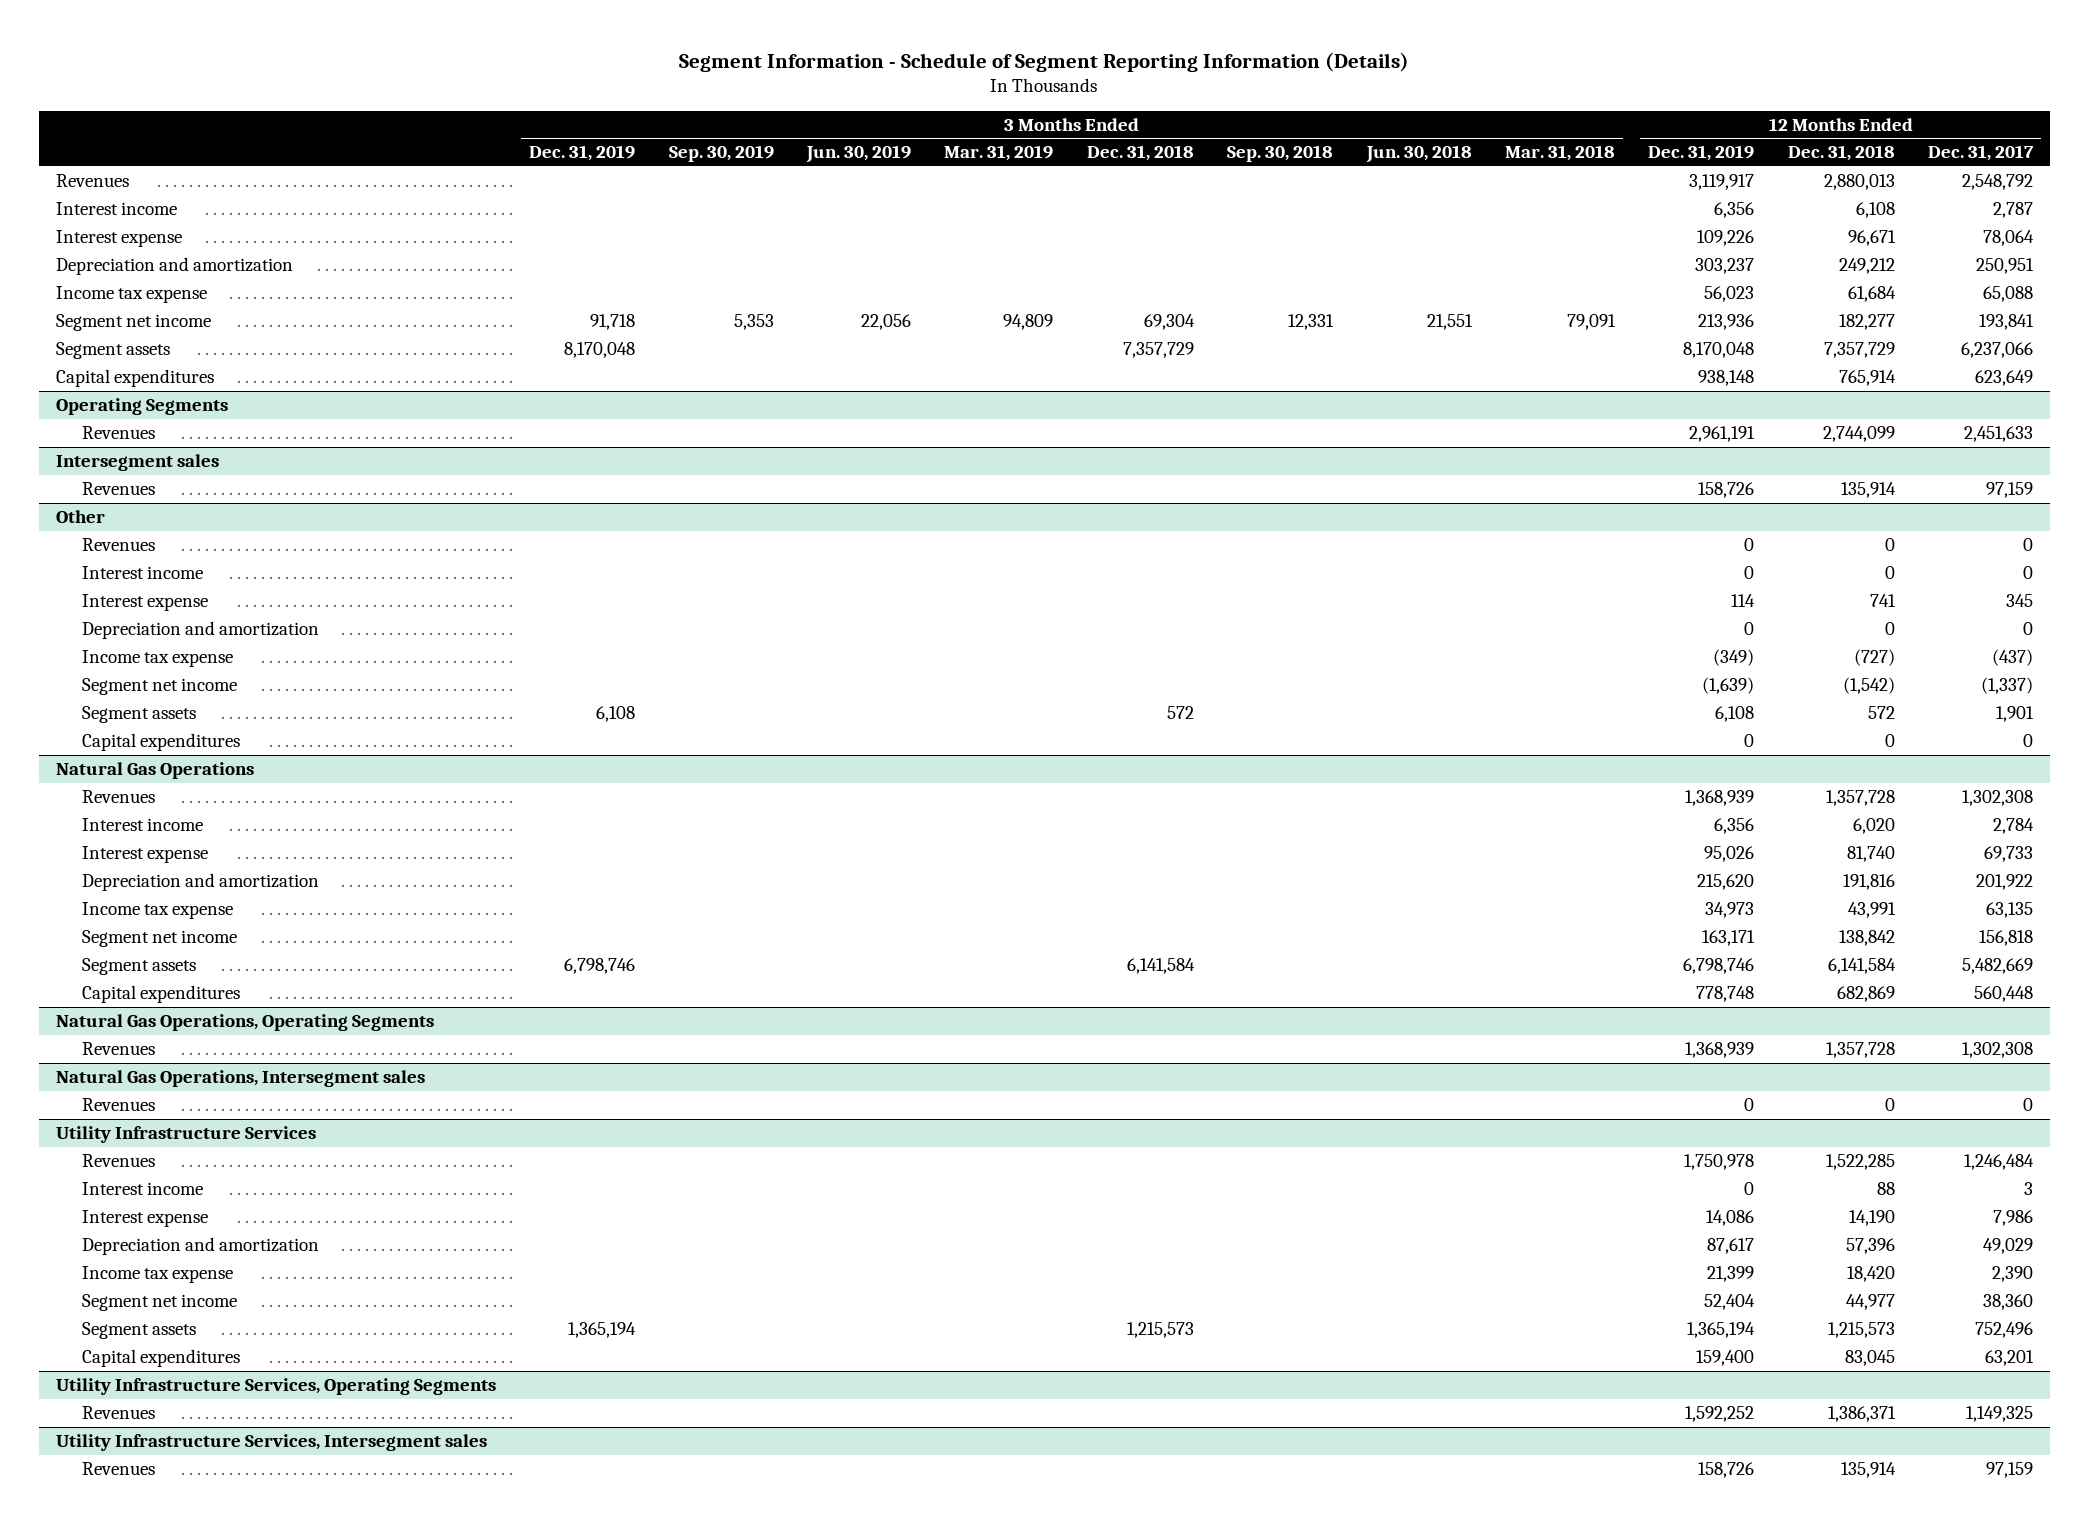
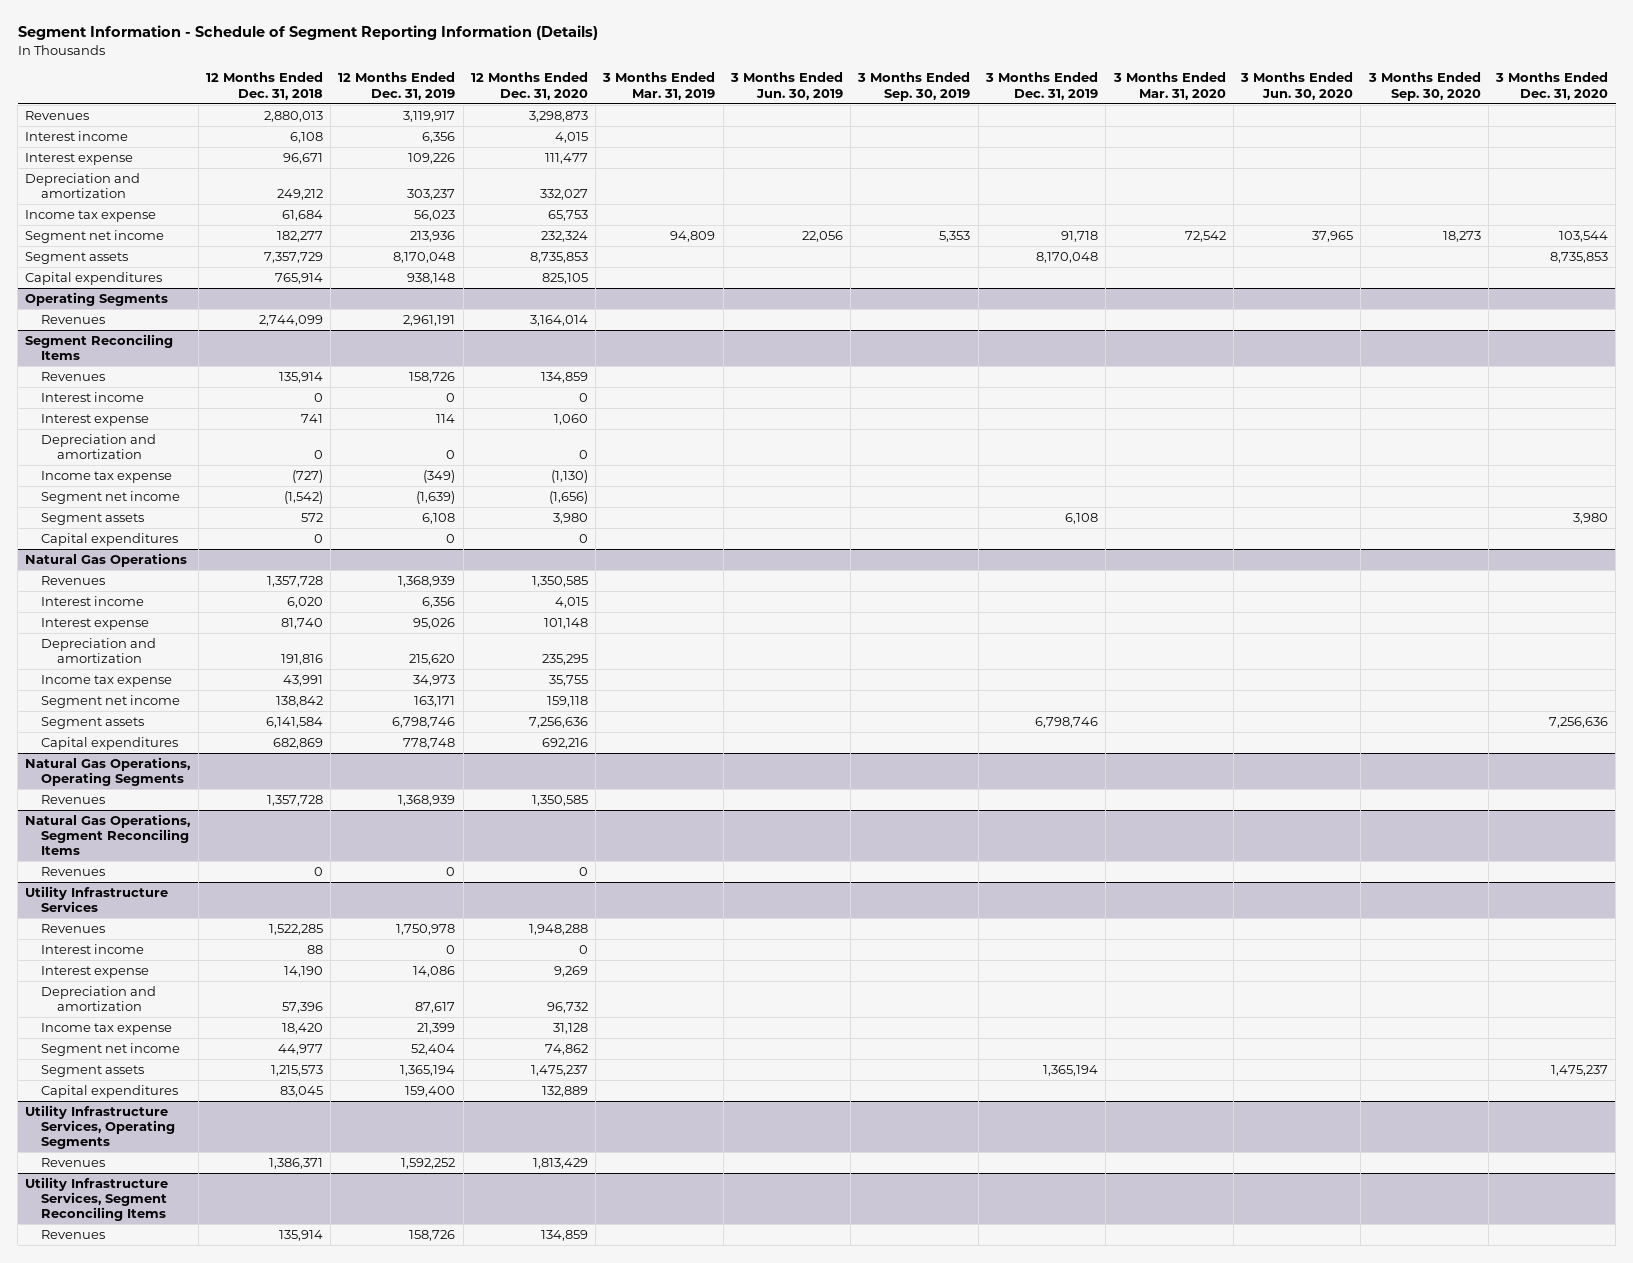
- | 3 Months Ended Dec. 31, 2019 | 3 Months Ended Sep. 30, 2019 | 3 Months Ended Jun. 30, 2019 | 3 Months Ended Mar. 31, 2019 | 3 Months Ended Dec. 31, 2018 | 3 Months Ended Sep. 30, 2018 | 3 Months Ended Jun. 30, 2018 | 3 Months Ended Mar. 31, 2018 | 12 Months Ended Dec. 31, 2019 | 12 Months Ended Dec. 31, 2018 | 12 Months Ended Dec. 31, 2017
+ | 12 Months Ended Dec. 31, 2018 | 12 Months Ended Dec. 31, 2019 | 12 Months Ended Dec. 31, 2020 | 3 Months Ended Mar. 31, 2019 | 3 Months Ended Jun. 30, 2019 | 3 Months Ended Sep. 30, 2019 | 3 Months Ended Dec. 31, 2019 | 3 Months Ended Mar. 31, 2020 | 3 Months Ended Jun. 30, 2020 | 3 Months Ended Sep. 30, 2020 | 3 Months Ended Dec. 31, 2020
- Intersegment sales
+ Segment Reconciling Items
- Other
- Revenues | | | | | | | | | 0 | 0 | 0
- Natural Gas Operations, Intersegment sales
+ Natural Gas Operations, Segment Reconciling Items
- Utility Infrastructure Services, Intersegment sales
+ Utility Infrastructure Services, Segment Reconciling Items

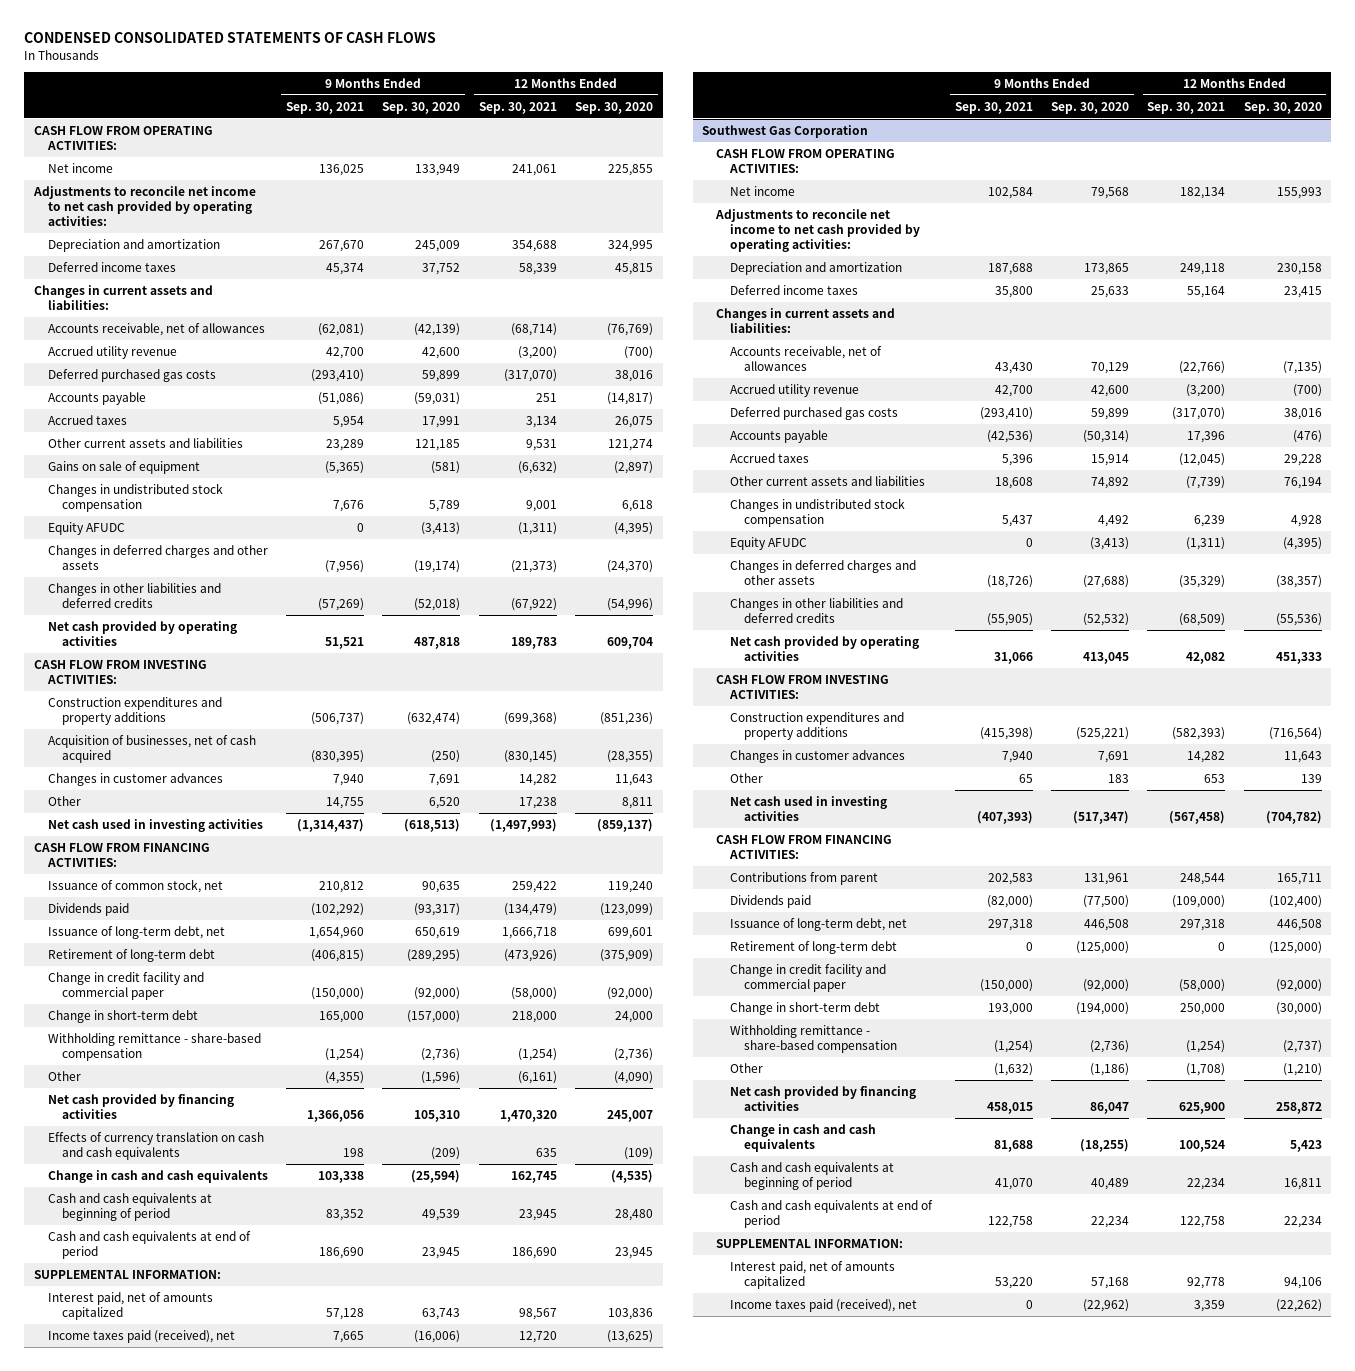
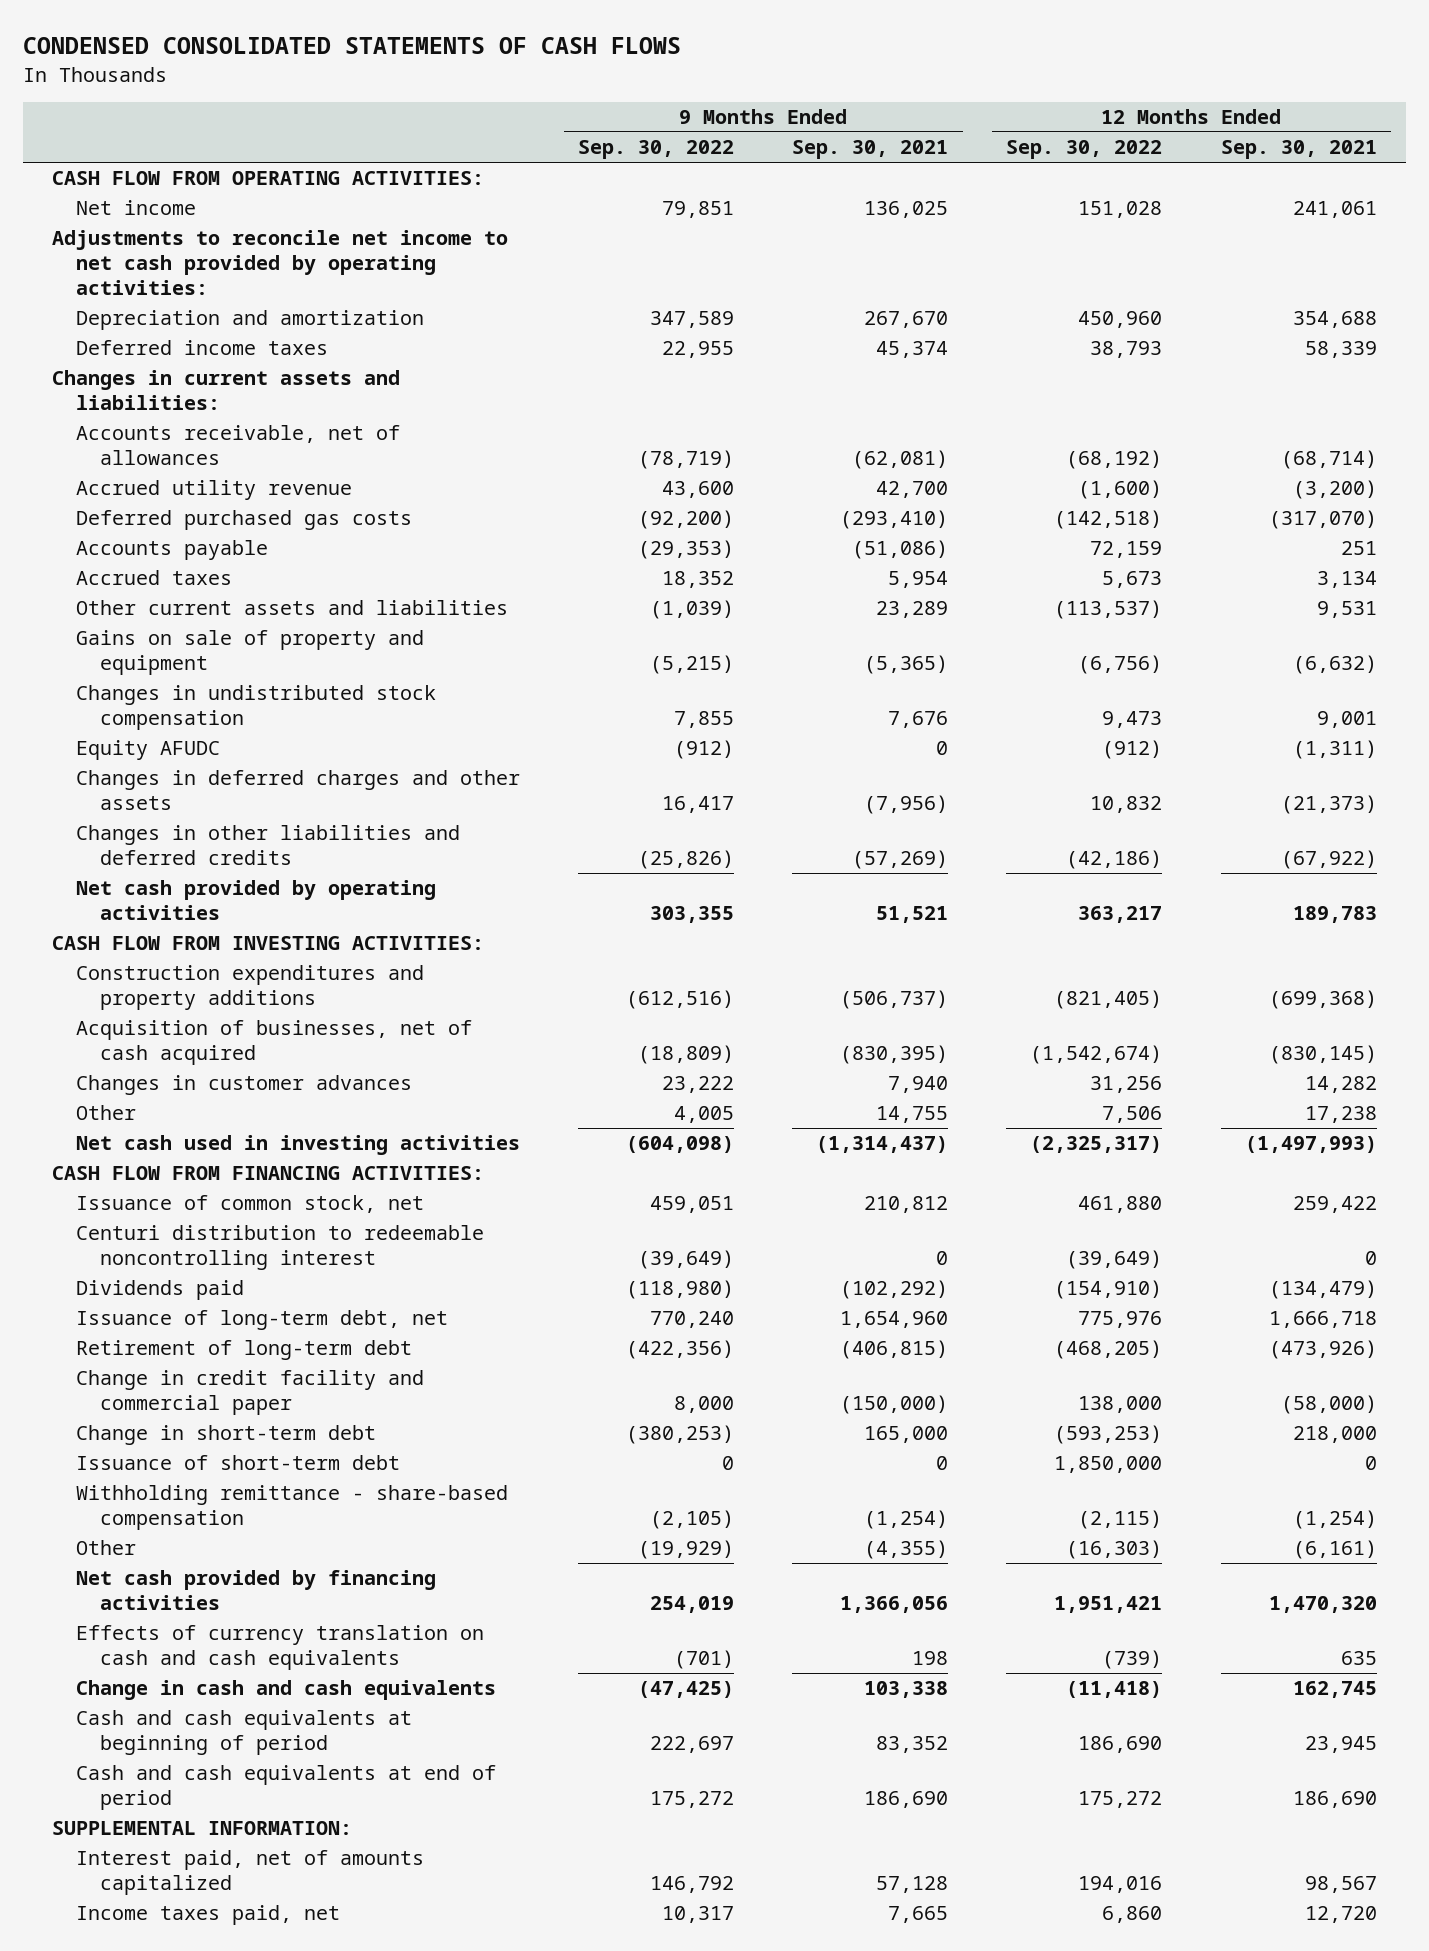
- | 9 Months Ended Sep. 30, 2021 | 9 Months Ended Sep. 30, 2020 | 12 Months Ended Sep. 30, 2021 | 12 Months Ended Sep. 30, 2020
+ | 9 Months Ended Sep. 30, 2022 | 9 Months Ended Sep. 30, 2021 | 12 Months Ended Sep. 30, 2022 | 12 Months Ended Sep. 30, 2021
- Gains on sale of equipment | (5,365) | (581) | (6,632) | (2,897)
+ Gains on sale of property and equipment | (5,215) | (5,365) | (6,756) | (6,632)
+ Centuri distribution to redeemable noncontrolling interest | (39,649) | 0 | (39,649) | 0
+ Issuance of short-term debt | 0 | 0 | 1,850,000 | 0
- Income taxes paid (received), net | 7,665 | (16,006) | 12,720 | (13,625)
- Southwest Gas Corporation
- CASH FLOW FROM OPERATING ACTIVITIES:
- Net income | 102,584 | 79,568 | 182,134 | 155,993
- Adjustments to reconcile net income to net cash provided by operating activities:
- Depreciation and amortization | 187,688 | 173,865 | 249,118 | 230,158
- Deferred income taxes | 35,800 | 25,633 | 55,164 | 23,415
- Changes in current assets and liabilities:
- Accounts receivable, net of allowances | 43,430 | 70,129 | (22,766) | (7,135)
- Accrued utility revenue | 42,700 | 42,600 | (3,200) | (700)
- Deferred purchased gas costs | (293,410) | 59,899 | (317,070) | 38,016
- Accounts payable | (42,536) | (50,314) | 17,396 | (476)
- Accrued taxes | 5,396 | 15,914 | (12,045) | 29,228
- Other current assets and liabilities | 18,608 | 74,892 | (7,739) | 76,194
- Changes in undistributed stock compensation | 5,437 | 4,492 | 6,239 | 4,928
- Equity AFUDC | 0 | (3,413) | (1,311) | (4,395)
- Changes in deferred charges and other assets | (18,726) | (27,688) | (35,329) | (38,357)
- Changes in other liabilities and deferred credits | (55,905) | (52,532) | (68,509) | (55,536)
- Net cash provided by operating activities | 31,066 | 413,045 | 42,082 | 451,333
- CASH FLOW FROM INVESTING ACTIVITIES:
- Construction expenditures and property additions | (415,398) | (525,221) | (582,393) | (716,564)
- Changes in customer advances | 7,940 | 7,691 | 14,282 | 11,643
- Other | 65 | 183 | 653 | 139
- Net cash used in investing activities | (407,393) | (517,347) | (567,458) | (704,782)
- CASH FLOW FROM FINANCING ACTIVITIES:
- Contributions from parent | 202,583 | 131,961 | 248,544 | 165,711
- Dividends paid | (82,000) | (77,500) | (109,000) | (102,400)
- Issuance of long-term debt, net | 297,318 | 446,508 | 297,318 | 446,508
- Retirement of long-term debt | 0 | (125,000) | 0 | (125,000)
- Change in credit facility and commercial paper | (150,000) | (92,000) | (58,000) | (92,000)
- Change in short-term debt | 193,000 | (194,000) | 250,000 | (30,000)
- Withholding remittance - share-based compensation | (1,254) | (2,736) | (1,254) | (2,737)
- Other | (1,632) | (1,186) | (1,708) | (1,210)
- Net cash provided by financing activities | 458,015 | 86,047 | 625,900 | 258,872
- Change in cash and cash equivalents | 81,688 | (18,255) | 100,524 | 5,423
- Cash and cash equivalents at beginning of period | 41,070 | 40,489 | 22,234 | 16,811
- Cash and cash equivalents at end of period | 122,758 | 22,234 | 122,758 | 22,234
- SUPPLEMENTAL INFORMATION:
- Interest paid, net of amounts capitalized | 53,220 | 57,168 | 92,778 | 94,106
- Income taxes paid (received), net | 0 | (22,962) | 3,359 | (22,262)
+ Income taxes paid, net | 10,317 | 7,665 | 6,860 | 12,720

